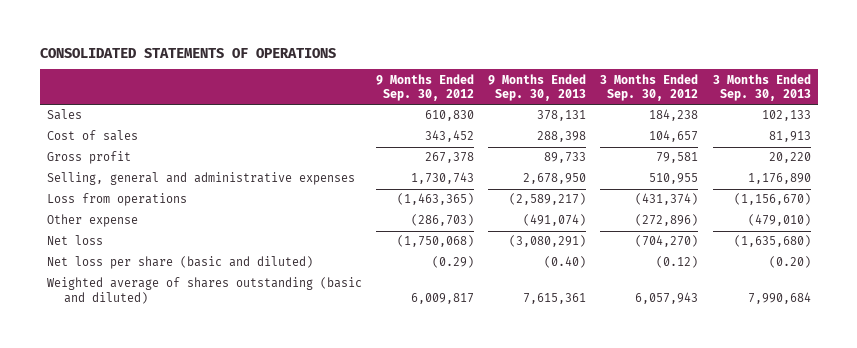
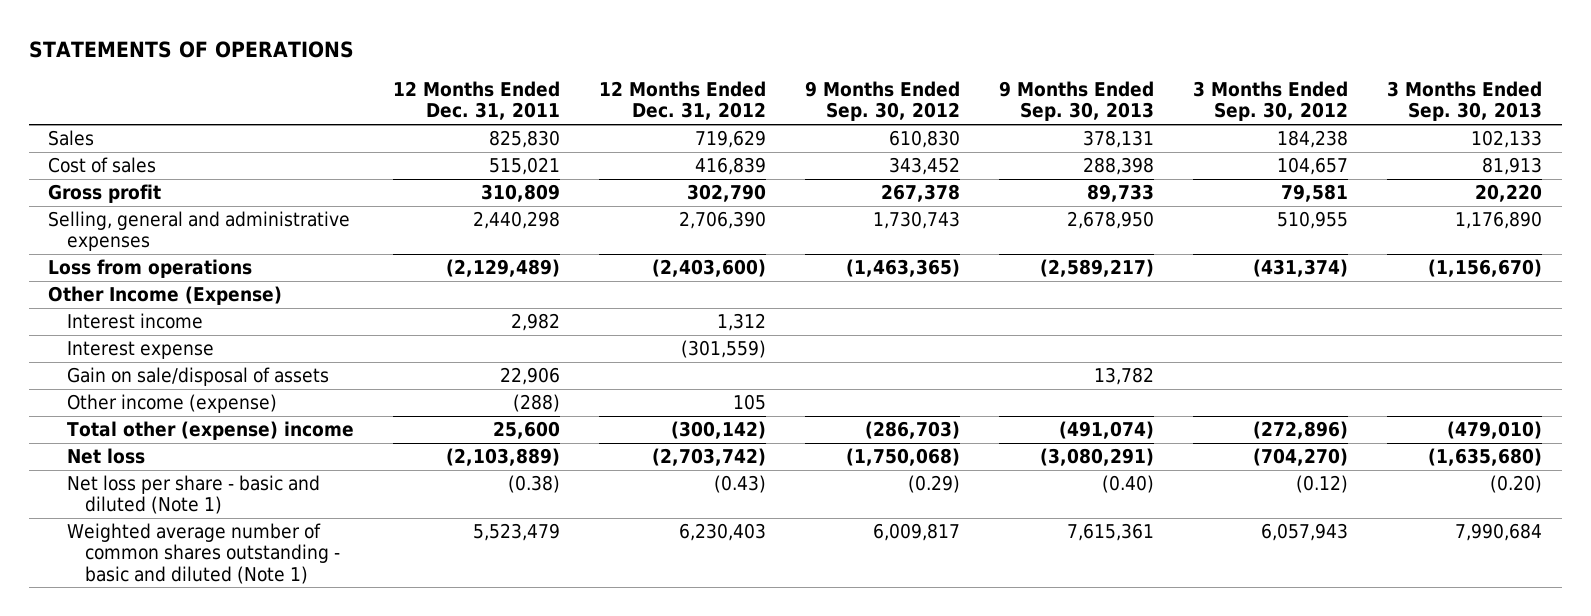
- CONSOLIDATED STATEMENTS OF OPERATIONS
+ STATEMENTS OF OPERATIONS
- | 9 Months Ended Sep. 30, 2012 | 9 Months Ended Sep. 30, 2013 | 3 Months Ended Sep. 30, 2012 | 3 Months Ended Sep. 30, 2013
+ | 12 Months Ended Dec. 31, 2011 | 12 Months Ended Dec. 31, 2012 | 9 Months Ended Sep. 30, 2012 | 9 Months Ended Sep. 30, 2013 | 3 Months Ended Sep. 30, 2012 | 3 Months Ended Sep. 30, 2013
- Other expense | (286,703) | (491,074) | (272,896) | (479,010)
+ Other Income (Expense)
+ Interest income | 2,982 | 1,312 | | | |
+ Interest expense | | (301,559) | | | |
+ Gain on sale/disposal of assets | 22,906 | | | 13,782 | |
+ Other income (expense) | (288) | 105 | | | |
+ Total other (expense) income | 25,600 | (300,142) | (286,703) | (491,074) | (272,896) | (479,010)
- Net loss per share (basic and diluted) | (0.29) | (0.40) | (0.12) | (0.20)
- Weighted average of shares outstanding (basic and diluted) | 6,009,817 | 7,615,361 | 6,057,943 | 7,990,684
+ Net loss per share - basic and diluted (Note 1) | (0.38) | (0.43) | (0.29) | (0.40) | (0.12) | (0.20)
+ Weighted average number of common shares outstanding - basic and diluted (Note 1) | 5,523,479 | 6,230,403 | 6,009,817 | 7,615,361 | 6,057,943 | 7,990,684

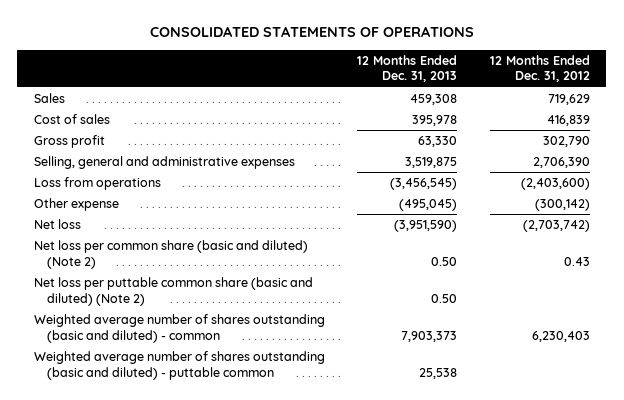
- STATEMENTS OF OPERATIONS
+ CONSOLIDATED STATEMENTS OF OPERATIONS
- | 12 Months Ended Dec. 31, 2011 | 12 Months Ended Dec. 31, 2012 | 9 Months Ended Sep. 30, 2012 | 9 Months Ended Sep. 30, 2013 | 3 Months Ended Sep. 30, 2012 | 3 Months Ended Sep. 30, 2013
+ | 12 Months Ended Dec. 31, 2013 | 12 Months Ended Dec. 31, 2012
- Other Income (Expense)
- Interest income | 2,982 | 1,312 | | | |
- Interest expense | | (301,559) | | | |
- Gain on sale/disposal of assets | 22,906 | | | 13,782 | |
- Other income (expense) | (288) | 105 | | | |
- Total other (expense) income | 25,600 | (300,142) | (286,703) | (491,074) | (272,896) | (479,010)
+ Other expense | (495,045) | (300,142)
- Net loss per share - basic and diluted (Note 1) | (0.38) | (0.43) | (0.29) | (0.40) | (0.12) | (0.20)
- Weighted average number of common shares outstanding - basic and diluted (Note 1) | 5,523,479 | 6,230,403 | 6,009,817 | 7,615,361 | 6,057,943 | 7,990,684
+ Net loss per common share (basic and diluted) (Note 2) | 0.50 | 0.43
+ Net loss per puttable common share (basic and diluted) (Note 2) | 0.50 |
+ Weighted average number of shares outstanding (basic and diluted) - common | 7,903,373 | 6,230,403
+ Weighted average number of shares outstanding (basic and diluted) - puttable common | 25,538 |

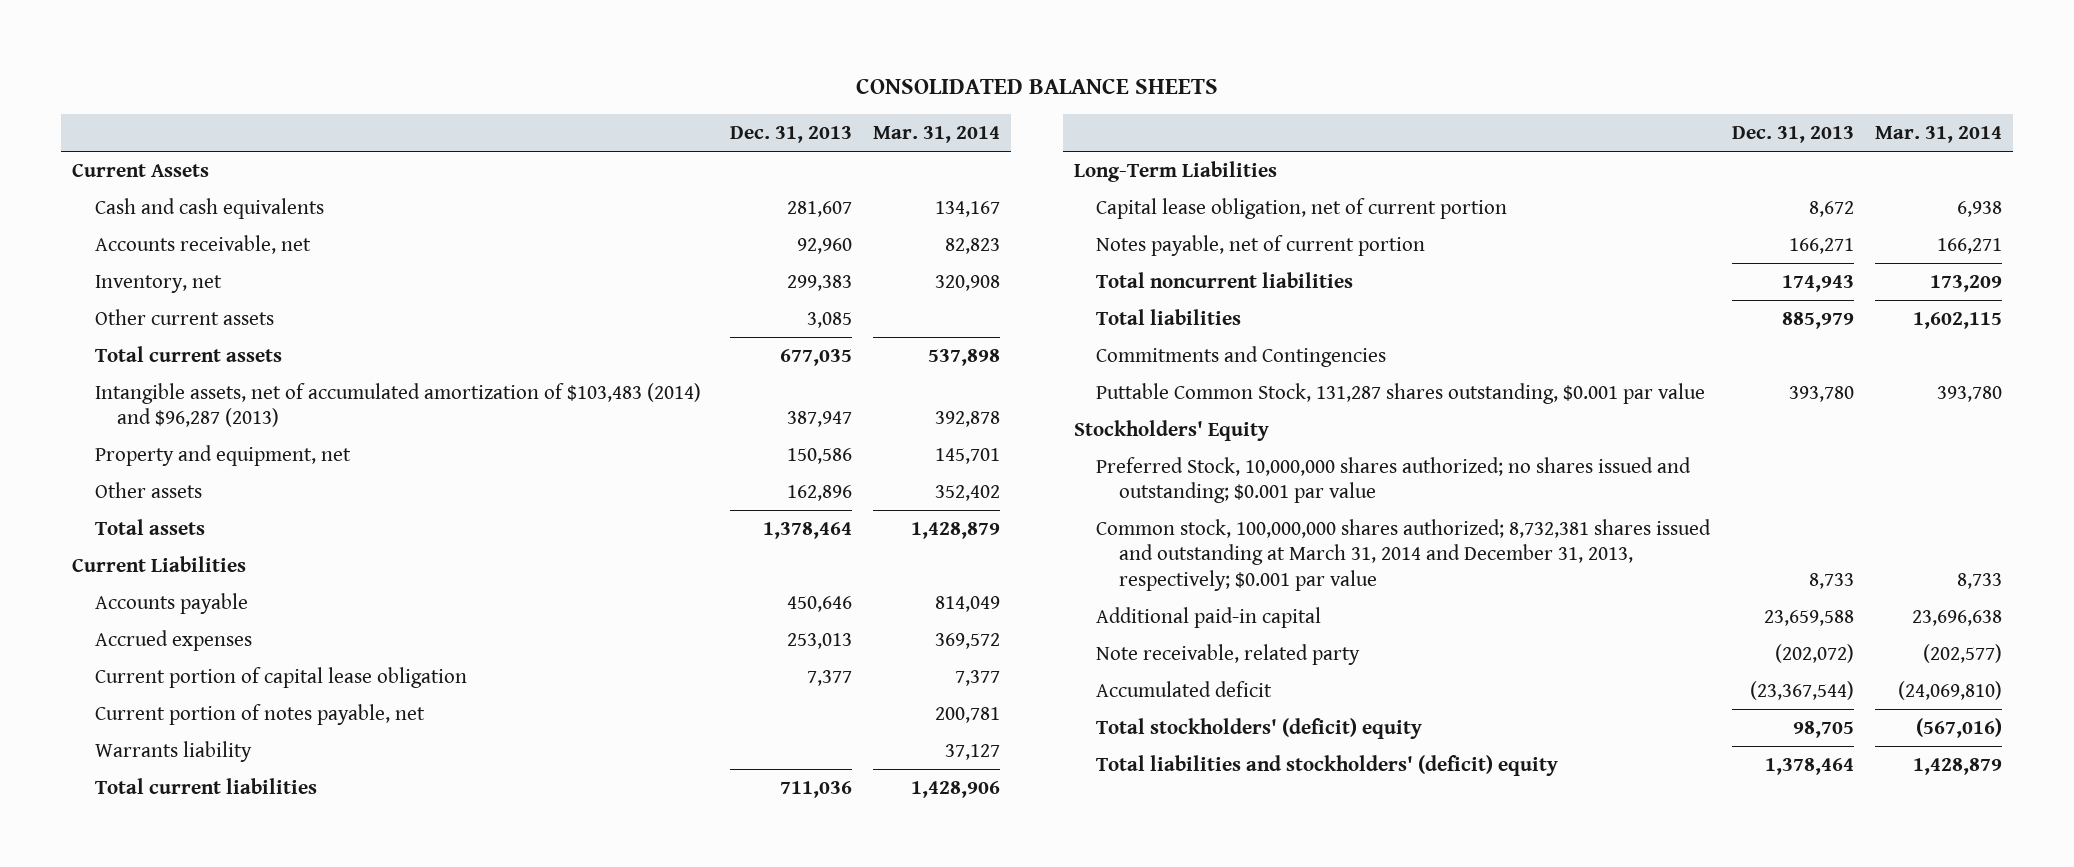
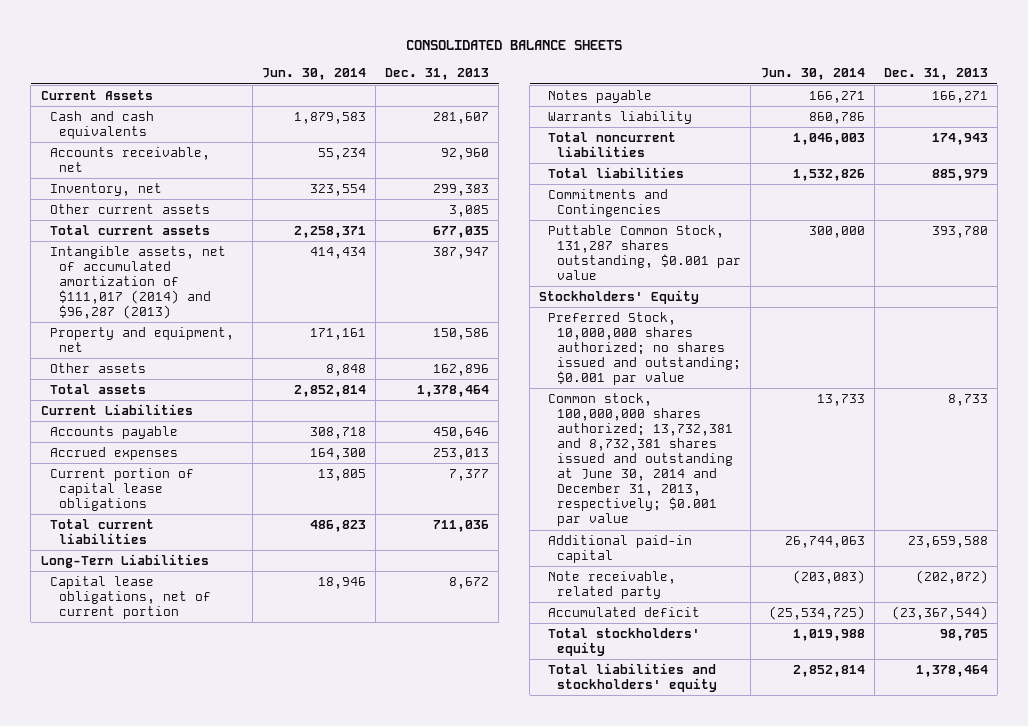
- | Dec. 31, 2013 | Mar. 31, 2014
+ | Jun. 30, 2014 | Dec. 31, 2013
- Intangible assets, net of accumulated amortization of $103,483 (2014) and $96,287 (2013) | 387,947 | 392,878
+ Intangible assets, net of accumulated amortization of $111,017 (2014) and $96,287 (2013) | 414,434 | 387,947
- Current portion of capital lease obligation | 7,377 | 7,377
- Current portion of notes payable, net | | 200,781
+ Current portion of capital lease obligations | 13,805 | 7,377
- Capital lease obligation, net of current portion | 8,672 | 6,938
- Notes payable, net of current portion | 166,271 | 166,271
+ Capital lease obligations, net of current portion | 18,946 | 8,672
+ Notes payable | 166,271 | 166,271
moved down: Warrants liability | 860,786 |
- Common stock, 100,000,000 shares authorized; 8,732,381 shares issued and outstanding at March 31, 2014 and December 31, 2013, respectively; $0.001 par value | 8,733 | 8,733
+ Common stock, 100,000,000 shares authorized; 13,732,381 and 8,732,381 shares issued and outstanding at June 30, 2014 and December 31, 2013, respectively; $0.001 par value | 13,733 | 8,733
- Total stockholders' (deficit) equity | 98,705 | (567,016)
- Total liabilities and stockholders' (deficit) equity | 1,378,464 | 1,428,879
+ Total stockholders' equity | 1,019,988 | 98,705
+ Total liabilities and stockholders' equity | 2,852,814 | 1,378,464

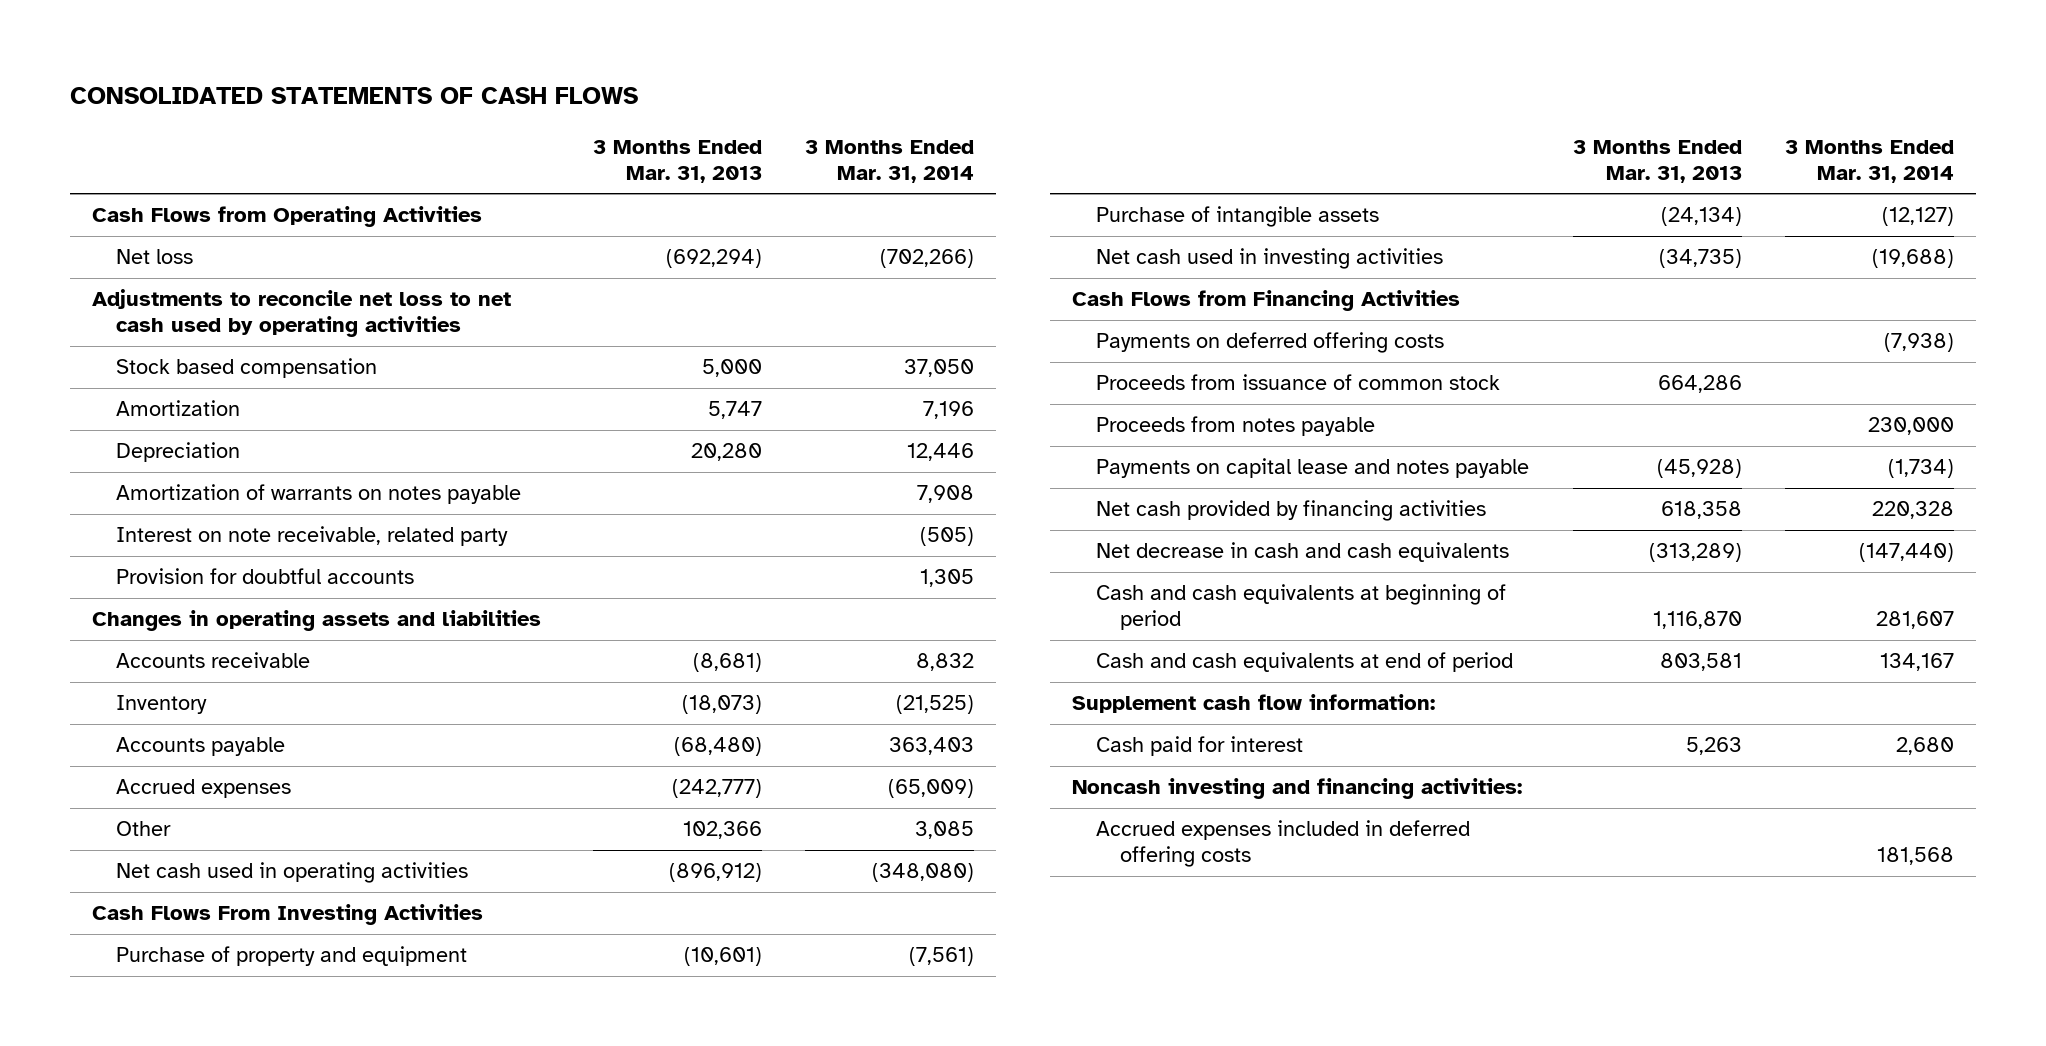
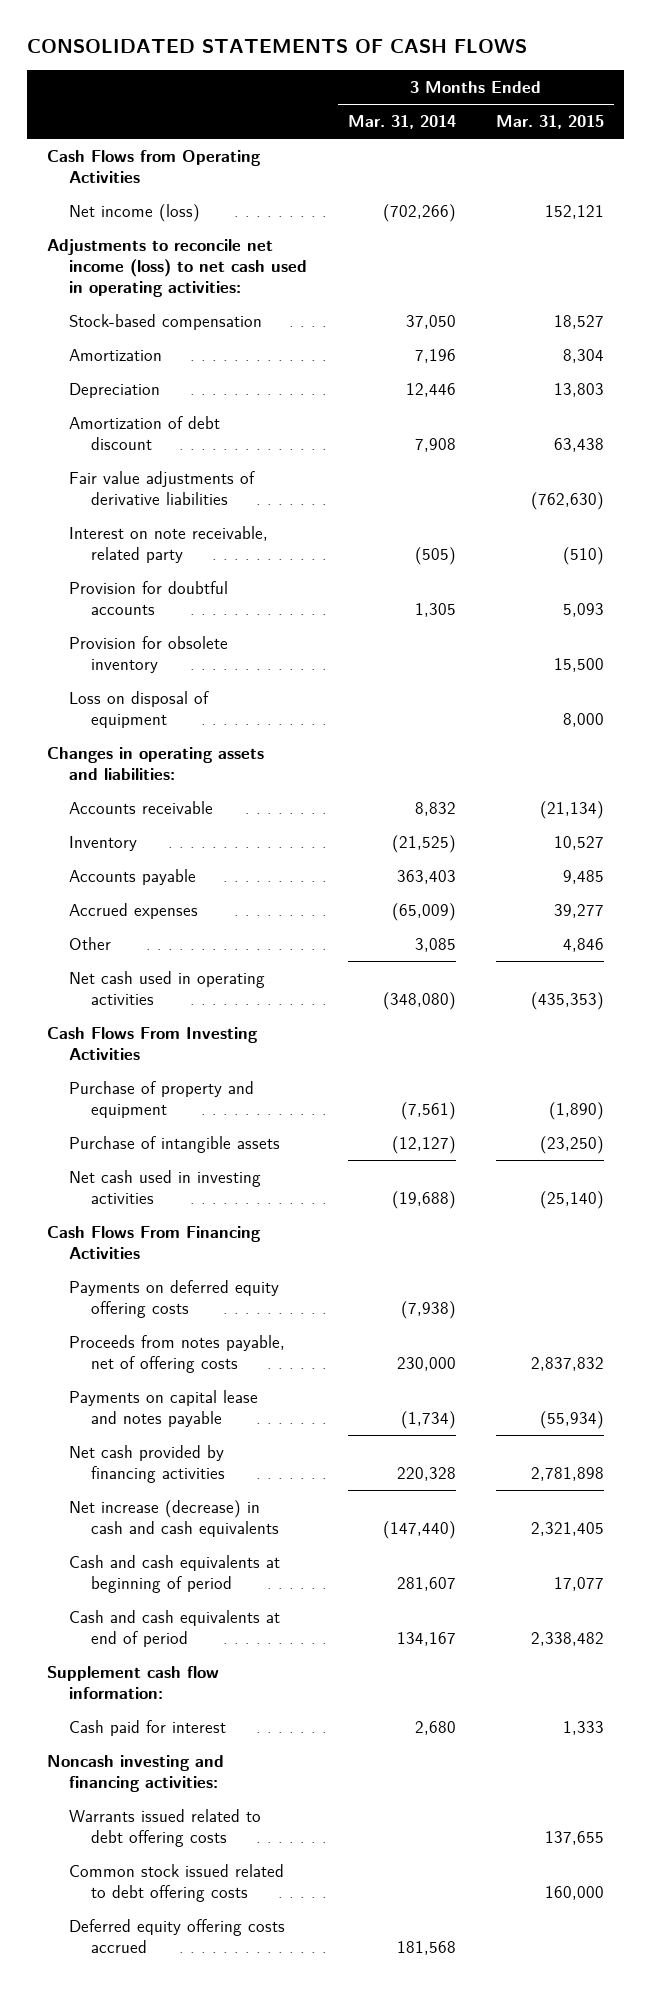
- | 3 Months Ended Mar. 31, 2013 | 3 Months Ended Mar. 31, 2014
+ | 3 Months Ended Mar. 31, 2014 | 3 Months Ended Mar. 31, 2015
- Net loss | (692,294) | (702,266)
- Adjustments to reconcile net loss to net cash used by operating activities
- Stock based compensation | 5,000 | 37,050
+ Net income (loss) | (702,266) | 152,121
+ Adjustments to reconcile net income (loss) to net cash used in operating activities:
+ Stock-based compensation | 37,050 | 18,527
- Amortization of warrants on notes payable | | 7,908
+ Amortization of debt discount | 7,908 | 63,438
+ Fair value adjustments of derivative liabilities | | (762,630)
- Changes in operating assets and liabilities
+ Provision for obsolete inventory | | 15,500
+ Loss on disposal of equipment | | 8,000
+ Changes in operating assets and liabilities:
- Cash Flows from Financing Activities
- Payments on deferred offering costs | | (7,938)
- Proceeds from issuance of common stock | 664,286 |
- Proceeds from notes payable | | 230,000
+ Cash Flows From Financing Activities
+ Payments on deferred equity offering costs | (7,938) |
+ Proceeds from notes payable, net of offering costs | 230,000 | 2,837,832
- Net decrease in cash and cash equivalents | (313,289) | (147,440)
+ Net increase (decrease) in cash and cash equivalents | (147,440) | 2,321,405
- Accrued expenses included in deferred offering costs | | 181,568
+ Warrants issued related to debt offering costs | | 137,655
+ Common stock issued related to debt offering costs | | 160,000
+ Deferred equity offering costs accrued | 181,568 |

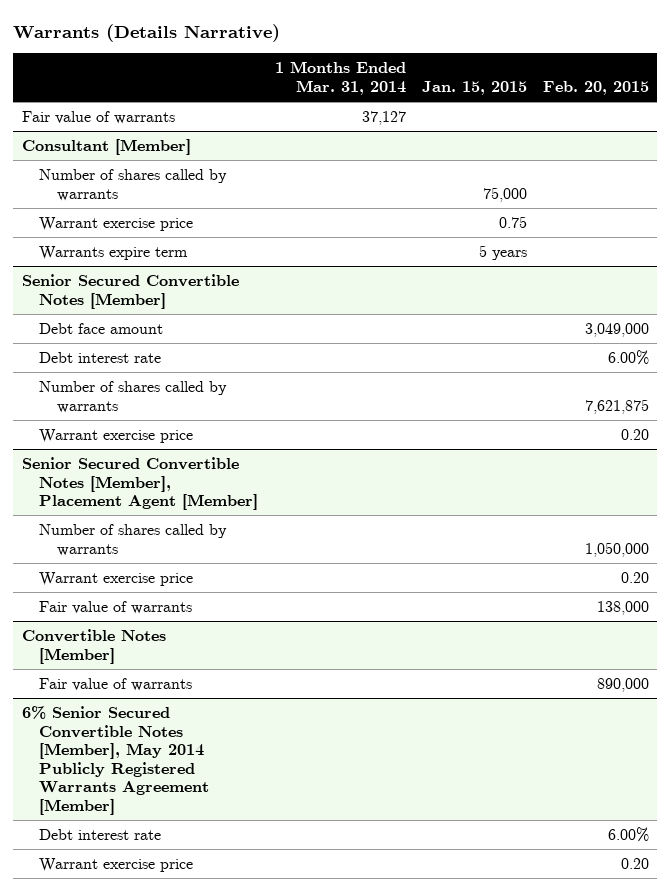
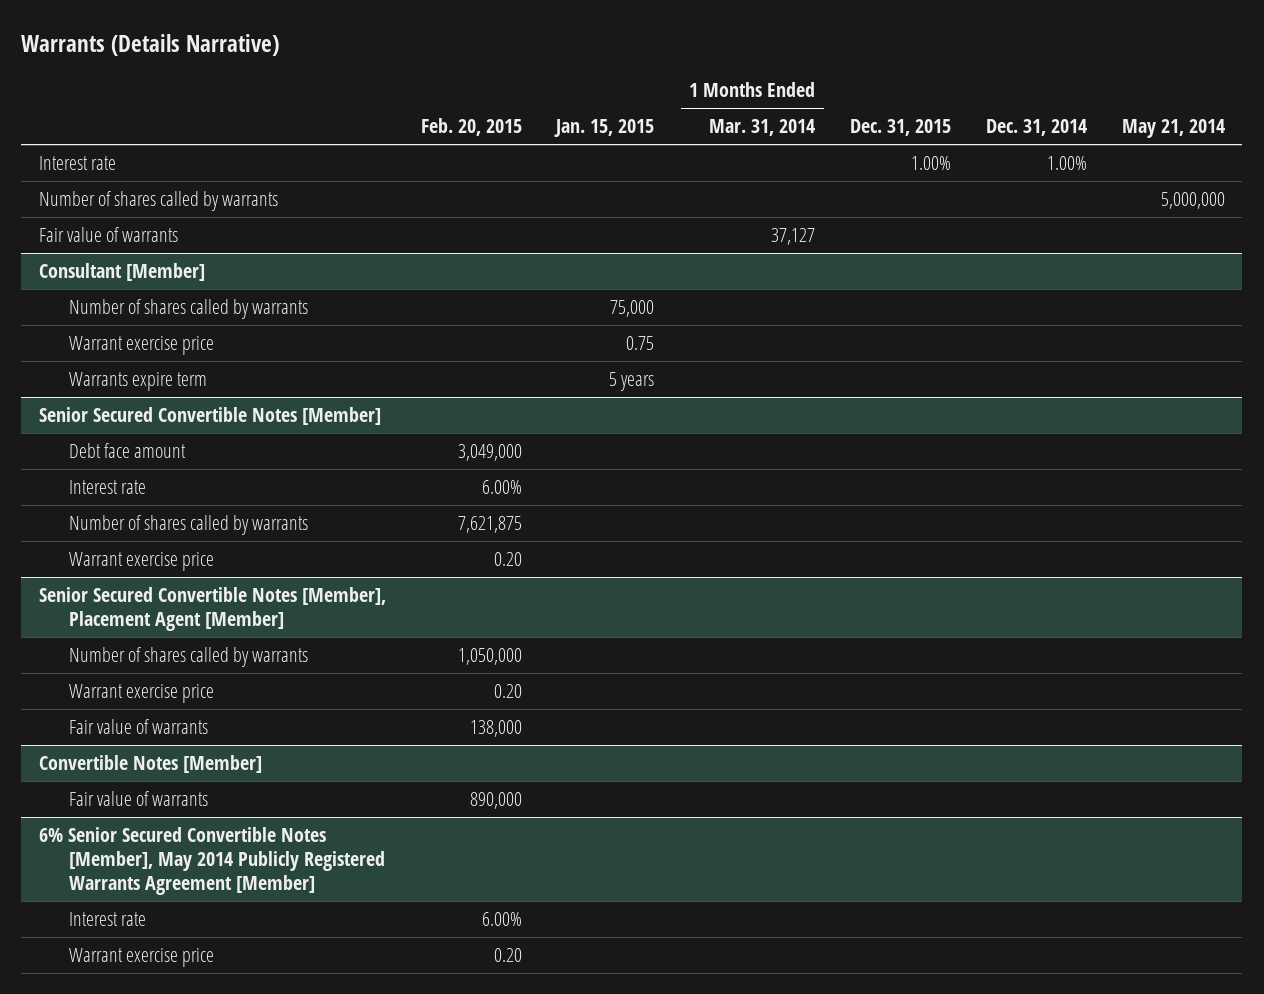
- | 1 Months Ended Mar. 31, 2014 | Jan. 15, 2015 | Feb. 20, 2015
+ | Feb. 20, 2015 | Jan. 15, 2015 | 1 Months Ended Mar. 31, 2014 | Dec. 31, 2015 | Dec. 31, 2014 | May 21, 2014
+ Interest rate | | | | 1.00% | 1.00% |
+ Number of shares called by warrants | | | | | | 5,000,000
@ Senior Secured Convertible Notes [Member]
- Debt interest rate | | | 6.00%
+ Interest rate | 6.00% | | | | |
@ 6% Senior Secured Convertible Notes [Member], May 2014 Publicly Registered Warrants Agreement [Member]
- Debt interest rate | | | 6.00%
+ Interest rate | 6.00% | | | | |

